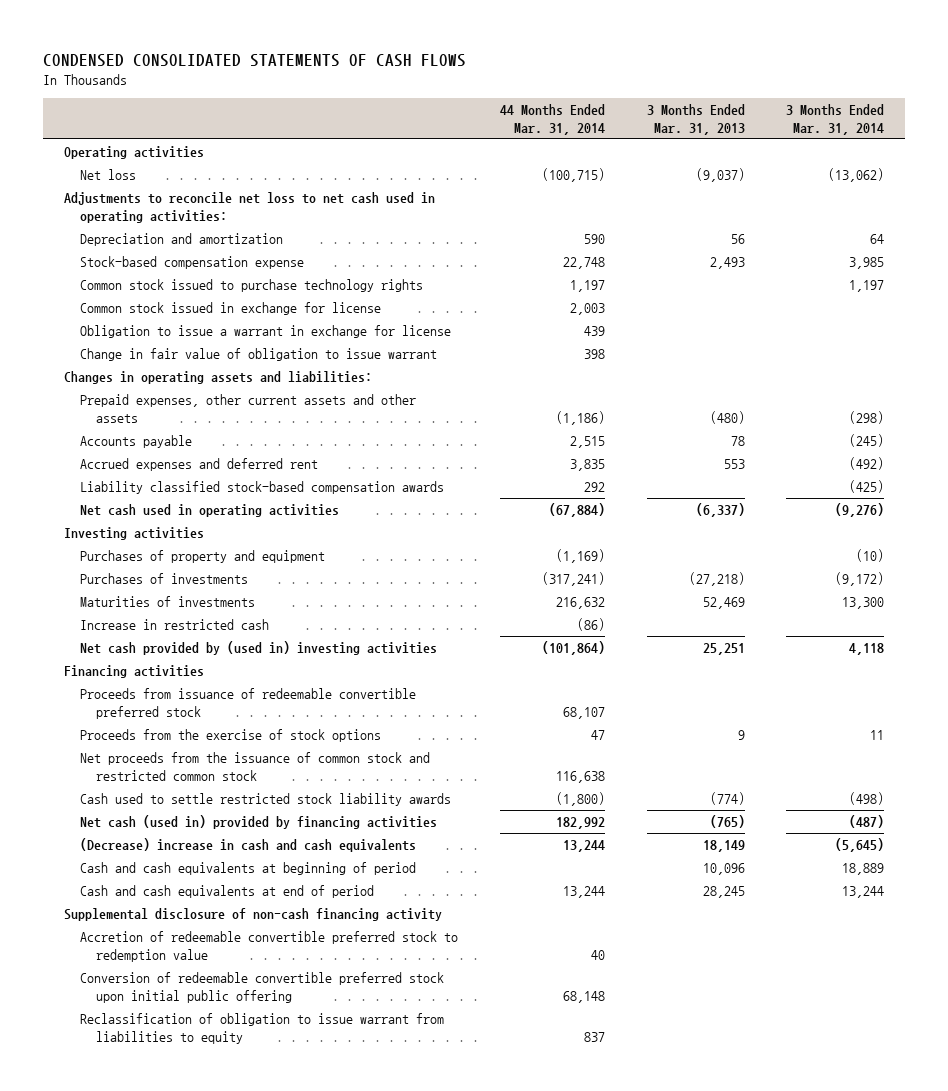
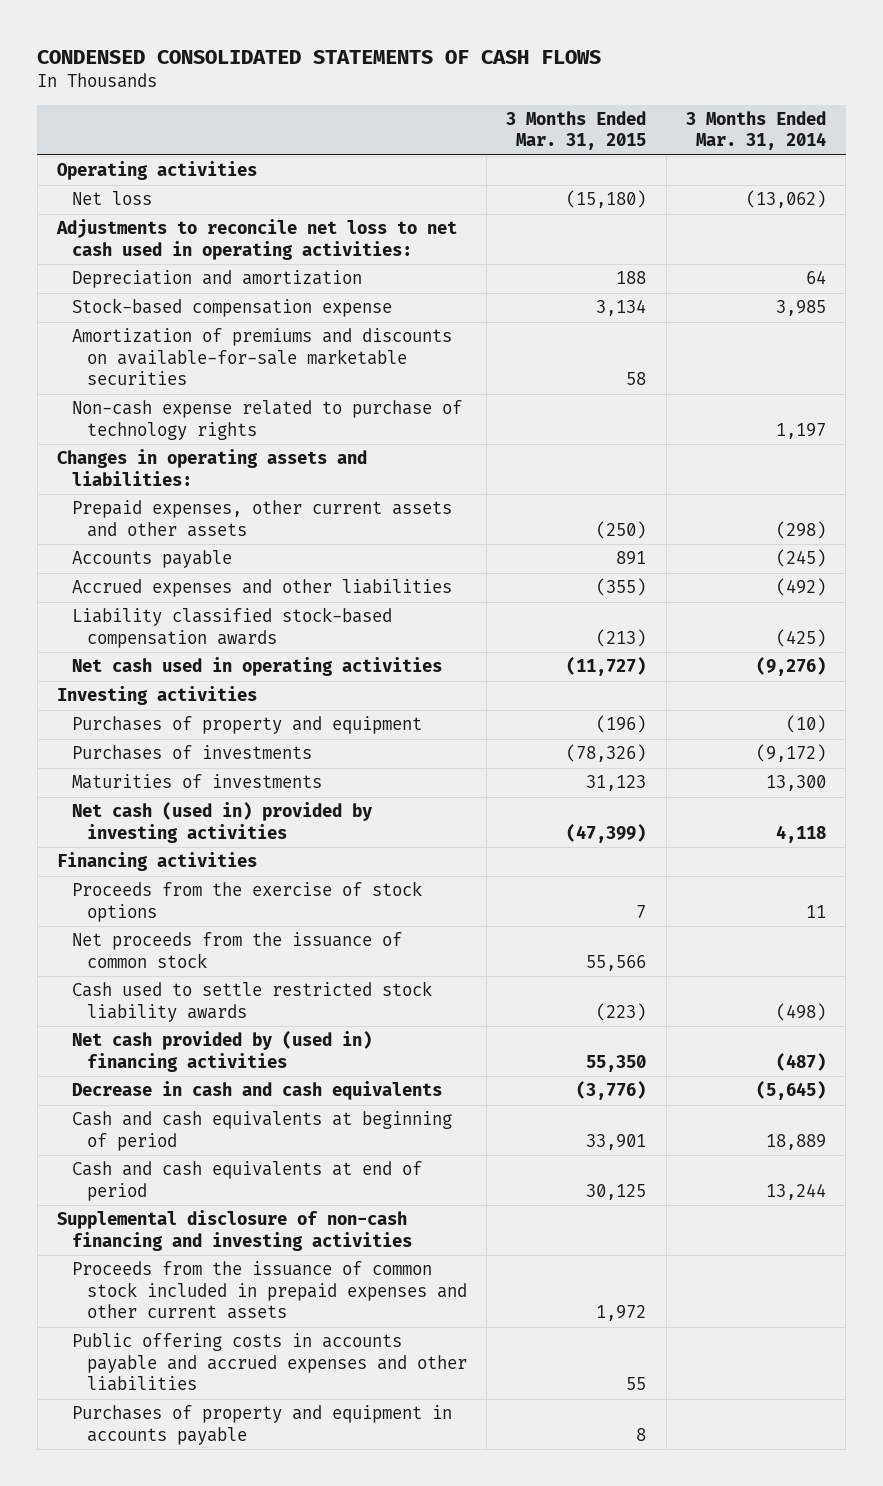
- | 44 Months Ended Mar. 31, 2014 | 3 Months Ended Mar. 31, 2013 | 3 Months Ended Mar. 31, 2014
+ | 3 Months Ended Mar. 31, 2015 | 3 Months Ended Mar. 31, 2014
- Common stock issued to purchase technology rights | 1,197 | | 1,197
- Common stock issued in exchange for license | 2,003 | |
- Obligation to issue a warrant in exchange for license | 439 | |
- Change in fair value of obligation to issue warrant | 398 | |
+ Amortization of premiums and discounts on available-for-sale marketable securities | 58 |
+ Non-cash expense related to purchase of technology rights | | 1,197
- Accrued expenses and deferred rent | 3,835 | 553 | (492)
+ Accrued expenses and other liabilities | (355) | (492)
- Increase in restricted cash | (86) | |
- Net cash provided by (used in) investing activities | (101,864) | 25,251 | 4,118
+ Net cash (used in) provided by investing activities | (47,399) | 4,118
- Proceeds from issuance of redeemable convertible preferred stock | 68,107 | |
- Net proceeds from the issuance of common stock and restricted common stock | 116,638 | |
+ Net proceeds from the issuance of common stock | 55,566 |
- Net cash (used in) provided by financing activities | 182,992 | (765) | (487)
- (Decrease) increase in cash and cash equivalents | 13,244 | 18,149 | (5,645)
+ Net cash provided by (used in) financing activities | 55,350 | (487)
+ Decrease in cash and cash equivalents | (3,776) | (5,645)
- Supplemental disclosure of non-cash financing activity
- Accretion of redeemable convertible preferred stock to redemption value | 40 | |
- Conversion of redeemable convertible preferred stock upon initial public offering | 68,148 | |
- Reclassification of obligation to issue warrant from liabilities to equity | 837 | |
+ Supplemental disclosure of non-cash financing and investing activities
+ Proceeds from the issuance of common stock included in prepaid expenses and other current assets | 1,972 |
+ Public offering costs in accounts payable and accrued expenses and other liabilities | 55 |
+ Purchases of property and equipment in accounts payable | 8 |

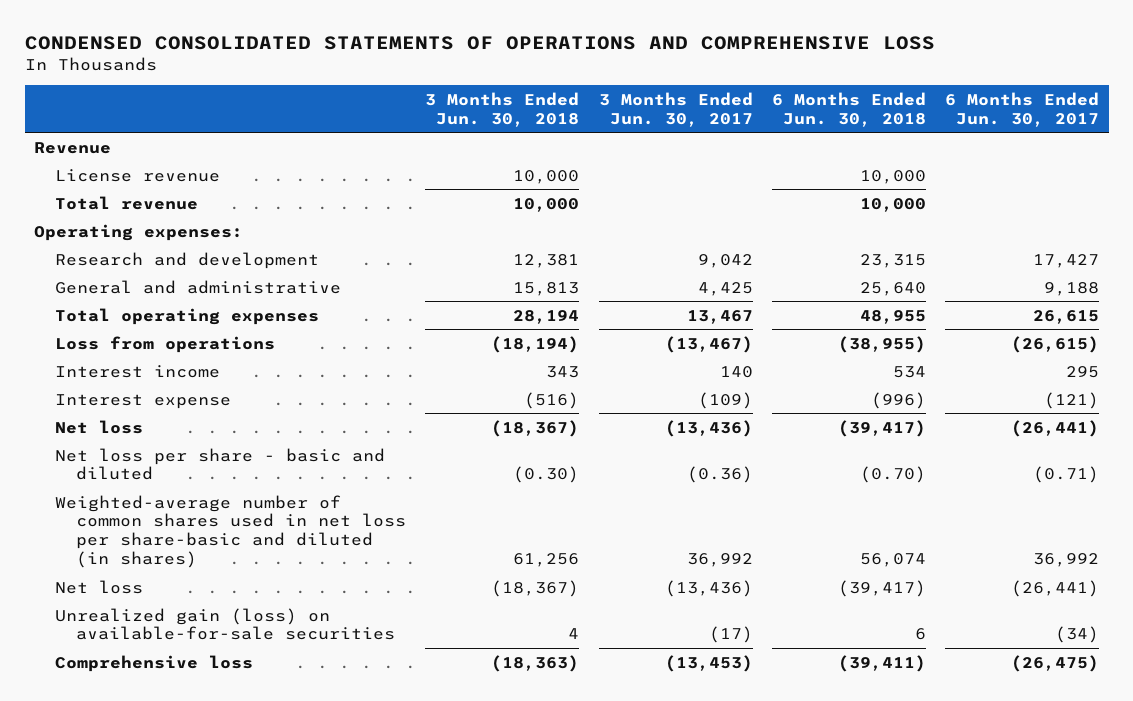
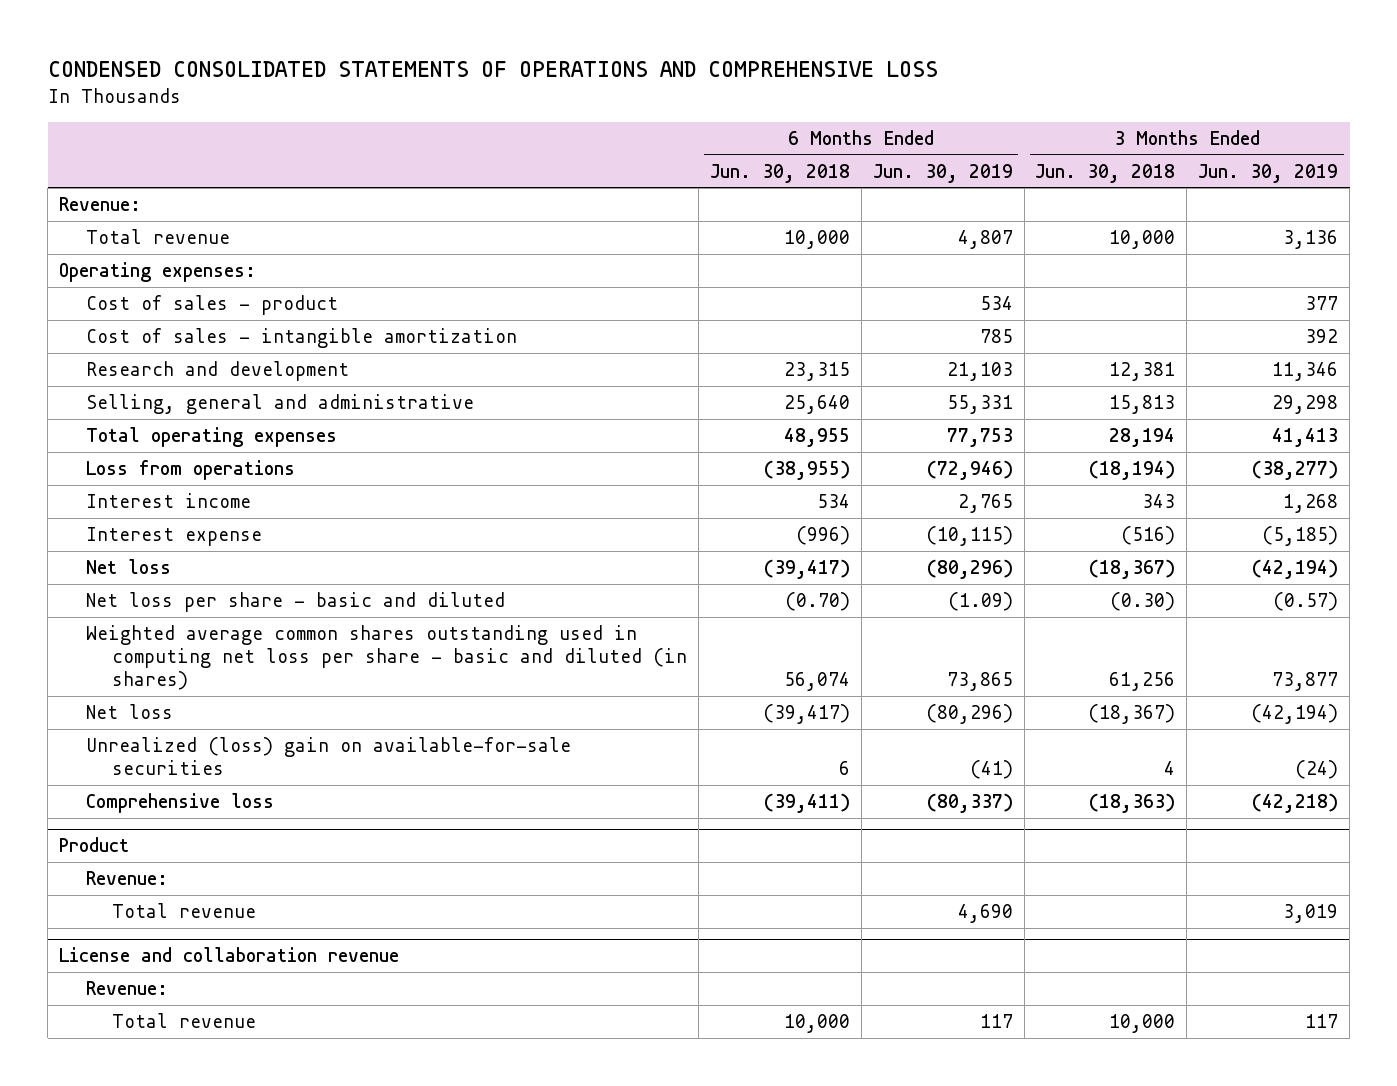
- | 3 Months Ended Jun. 30, 2018 | 3 Months Ended Jun. 30, 2017 | 6 Months Ended Jun. 30, 2018 | 6 Months Ended Jun. 30, 2017
+ | 6 Months Ended Jun. 30, 2018 | 6 Months Ended Jun. 30, 2019 | 3 Months Ended Jun. 30, 2018 | 3 Months Ended Jun. 30, 2019
- Revenue
- License revenue | 10,000 | | 10,000 |
+ Revenue:
+ Cost of sales - product | | 534 | | 377
+ Cost of sales - intangible amortization | | 785 | | 392
- General and administrative | 15,813 | 4,425 | 25,640 | 9,188
+ Selling, general and administrative | 25,640 | 55,331 | 15,813 | 29,298
- Weighted-average number of common shares used in net loss per share-basic and diluted (in shares) | 61,256 | 36,992 | 56,074 | 36,992
+ Weighted average common shares outstanding used in computing net loss per share - basic and diluted (in shares) | 56,074 | 73,865 | 61,256 | 73,877
- Unrealized gain (loss) on available-for-sale securities | 4 | (17) | 6 | (34)
+ Unrealized (loss) gain on available-for-sale securities | 6 | (41) | 4 | (24)
+ Product
+ Revenue:
+ Total revenue | | 4,690 | | 3,019
+ License and collaboration revenue
+ Revenue:
+ Total revenue | 10,000 | 117 | 10,000 | 117

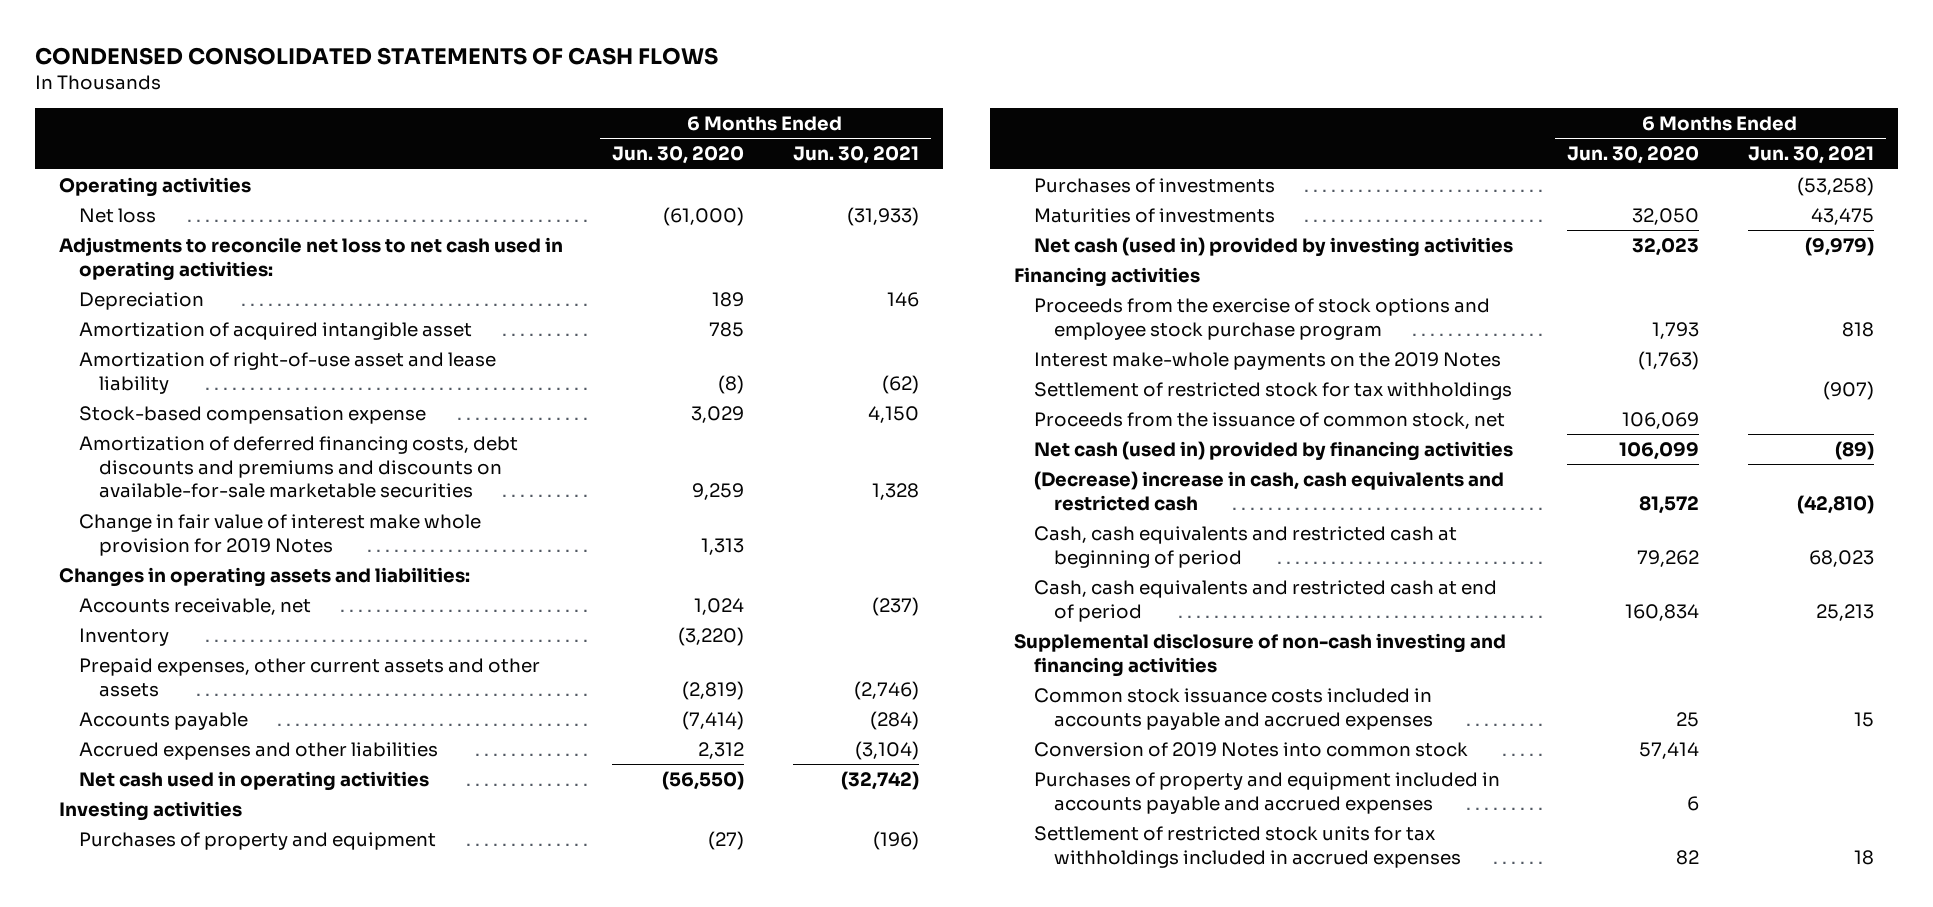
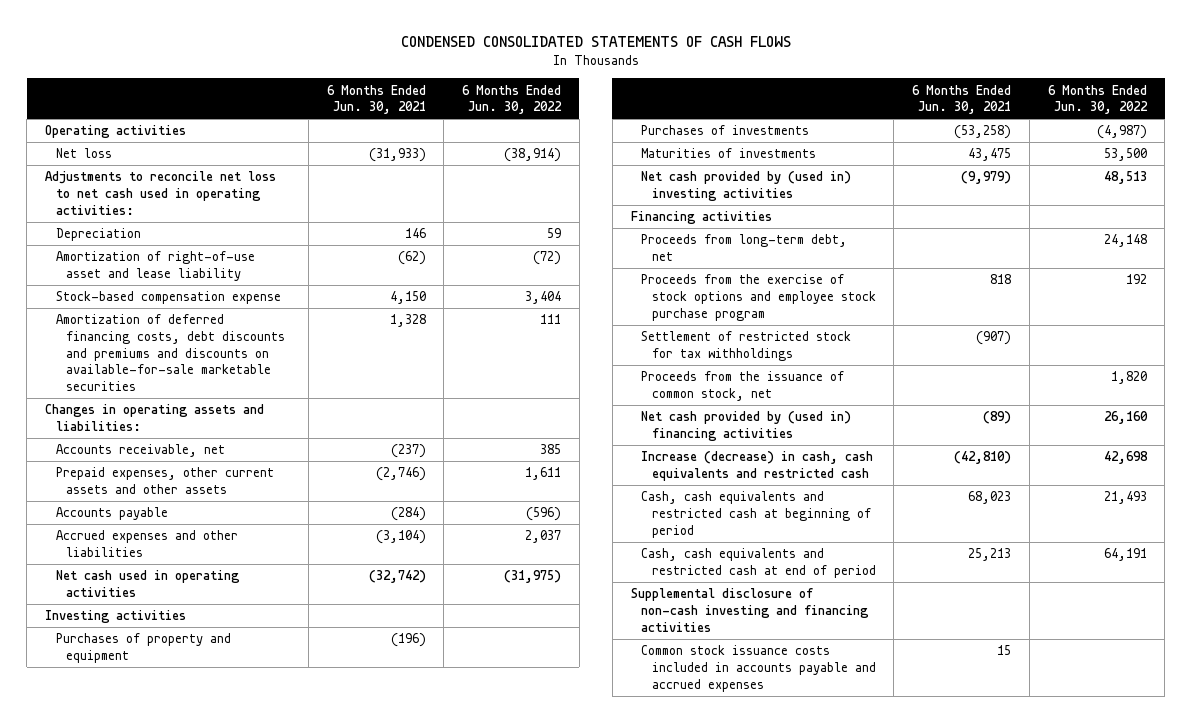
- | 6 Months Ended Jun. 30, 2020 | 6 Months Ended Jun. 30, 2021
+ | 6 Months Ended Jun. 30, 2021 | 6 Months Ended Jun. 30, 2022
- Amortization of acquired intangible asset | 785 |
- Change in fair value of interest make whole provision for 2019 Notes | 1,313 |
- Inventory | (3,220) |
- Net cash (used in) provided by investing activities | 32,023 | (9,979)
+ Net cash provided by (used in) investing activities | (9,979) | 48,513
+ Proceeds from long-term debt, net | | 24,148
- Interest make-whole payments on the 2019 Notes | (1,763) |
- Net cash (used in) provided by financing activities | 106,099 | (89)
- (Decrease) increase in cash, cash equivalents and restricted cash | 81,572 | (42,810)
+ Net cash provided by (used in) financing activities | (89) | 26,160
+ Increase (decrease) in cash, cash equivalents and restricted cash | (42,810) | 42,698
- Conversion of 2019 Notes into common stock | 57,414 |
- Purchases of property and equipment included in accounts payable and accrued expenses | 6 |
- Settlement of restricted stock units for tax withholdings included in accrued expenses | 82 | 18

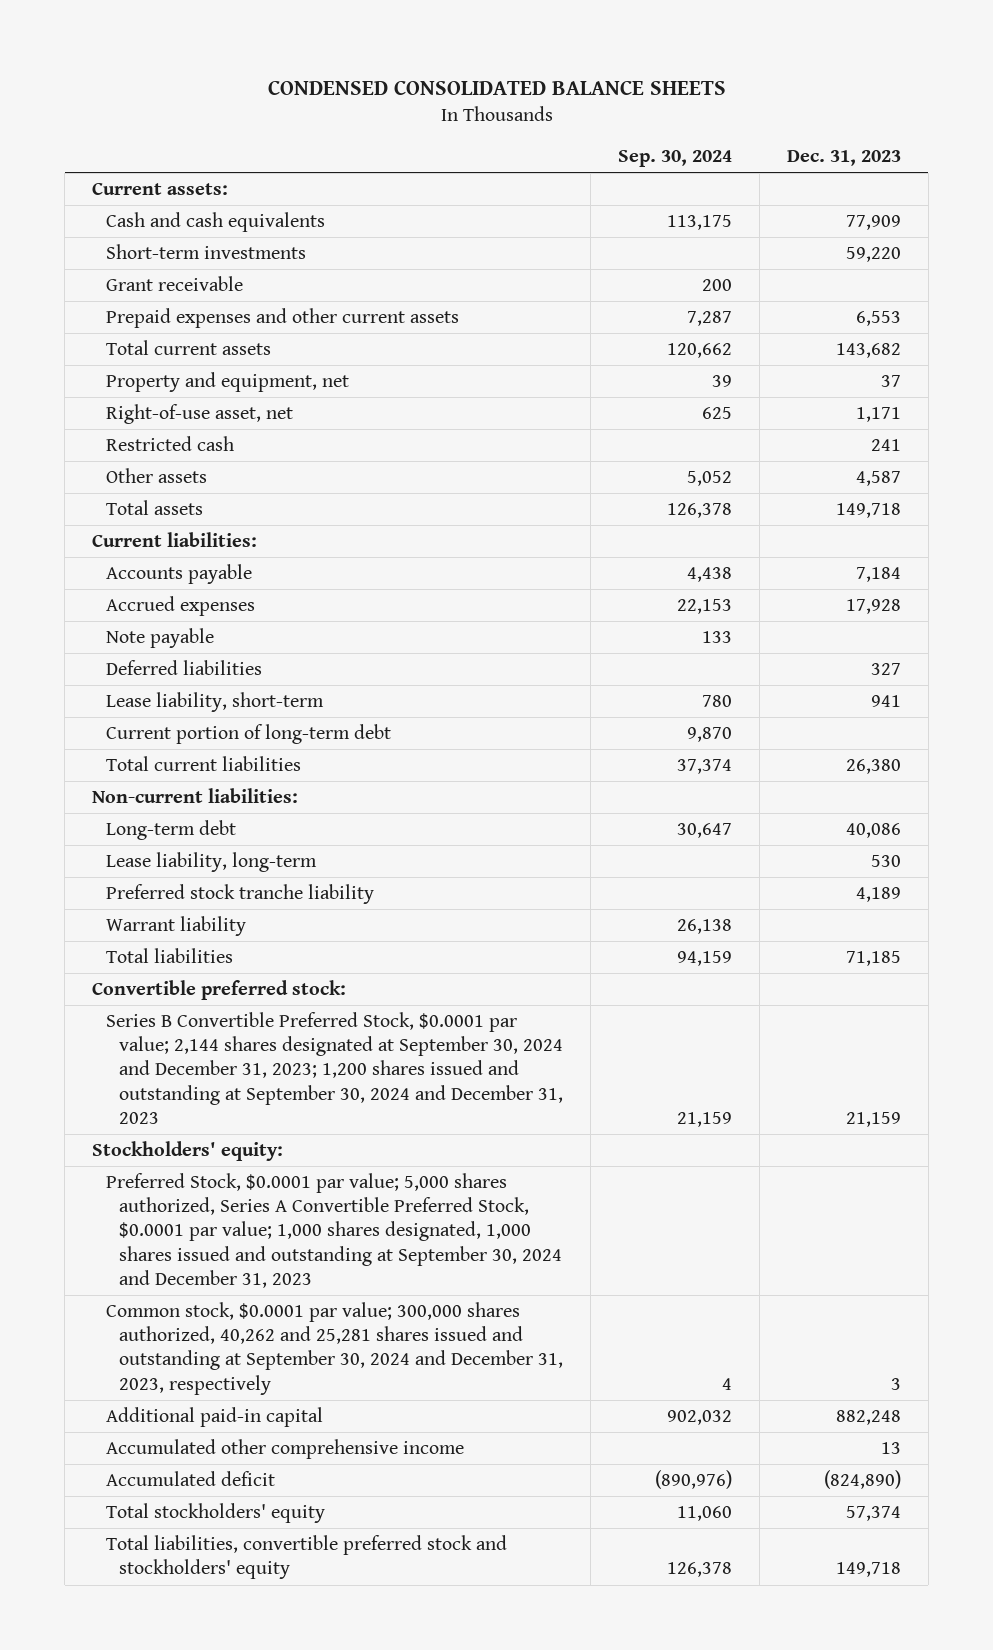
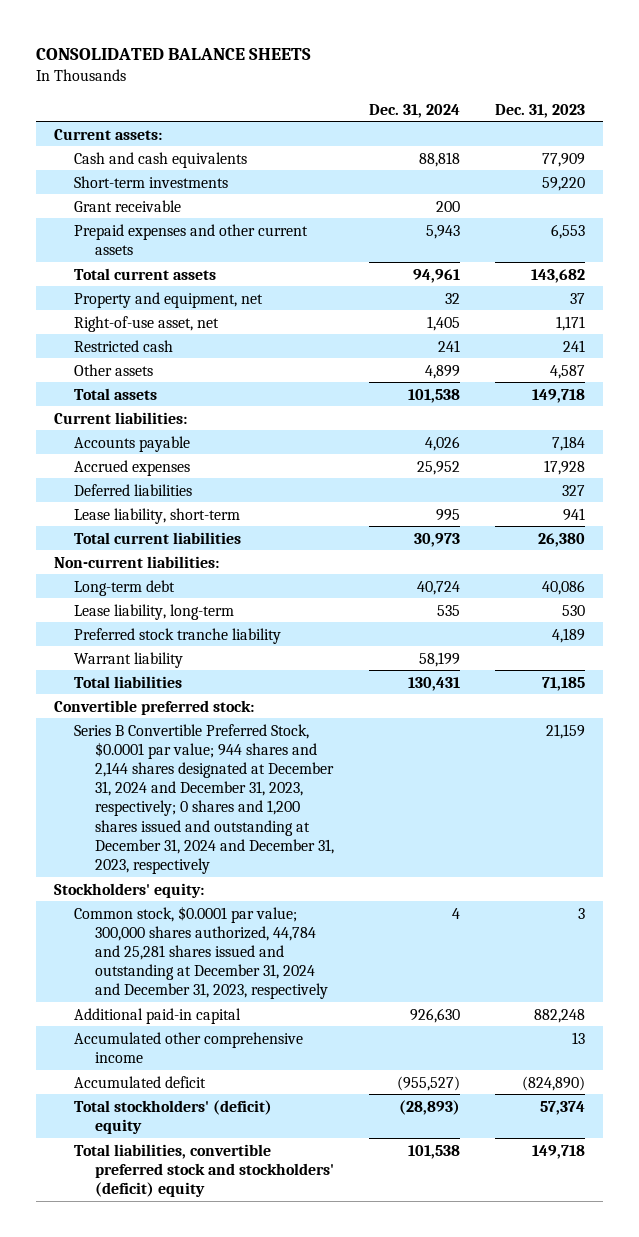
- CONDENSED CONSOLIDATED BALANCE SHEETS
+ CONSOLIDATED BALANCE SHEETS
- | Sep. 30, 2024 | Dec. 31, 2023
+ | Dec. 31, 2024 | Dec. 31, 2023
- Note payable | 133 |
- Current portion of long-term debt | 9,870 |
- Series B Convertible Preferred Stock, $0.0001 par value; 2,144 shares designated at September 30, 2024 and December 31, 2023; 1,200 shares issued and outstanding at September 30, 2024 and December 31, 2023 | 21,159 | 21,159
+ Series B Convertible Preferred Stock, $0.0001 par value; 944 shares and 2,144 shares designated at December 31, 2024 and December 31, 2023, respectively; 0 shares and 1,200 shares issued and outstanding at December 31, 2024 and December 31, 2023, respectively | | 21,159
- Preferred Stock, $0.0001 par value; 5,000 shares authorized, Series A Convertible Preferred Stock, $0.0001 par value; 1,000 shares designated, 1,000 shares issued and outstanding at September 30, 2024 and December 31, 2023
- Common stock, $0.0001 par value; 300,000 shares authorized, 40,262 and 25,281 shares issued and outstanding at September 30, 2024 and December 31, 2023, respectively | 4 | 3
+ Common stock, $0.0001 par value; 300,000 shares authorized, 44,784 and 25,281 shares issued and outstanding at December 31, 2024 and December 31, 2023, respectively | 4 | 3
- Total stockholders' equity | 11,060 | 57,374
- Total liabilities, convertible preferred stock and stockholders' equity | 126,378 | 149,718
+ Total stockholders' (deficit) equity | (28,893) | 57,374
+ Total liabilities, convertible preferred stock and stockholders' (deficit) equity | 101,538 | 149,718

